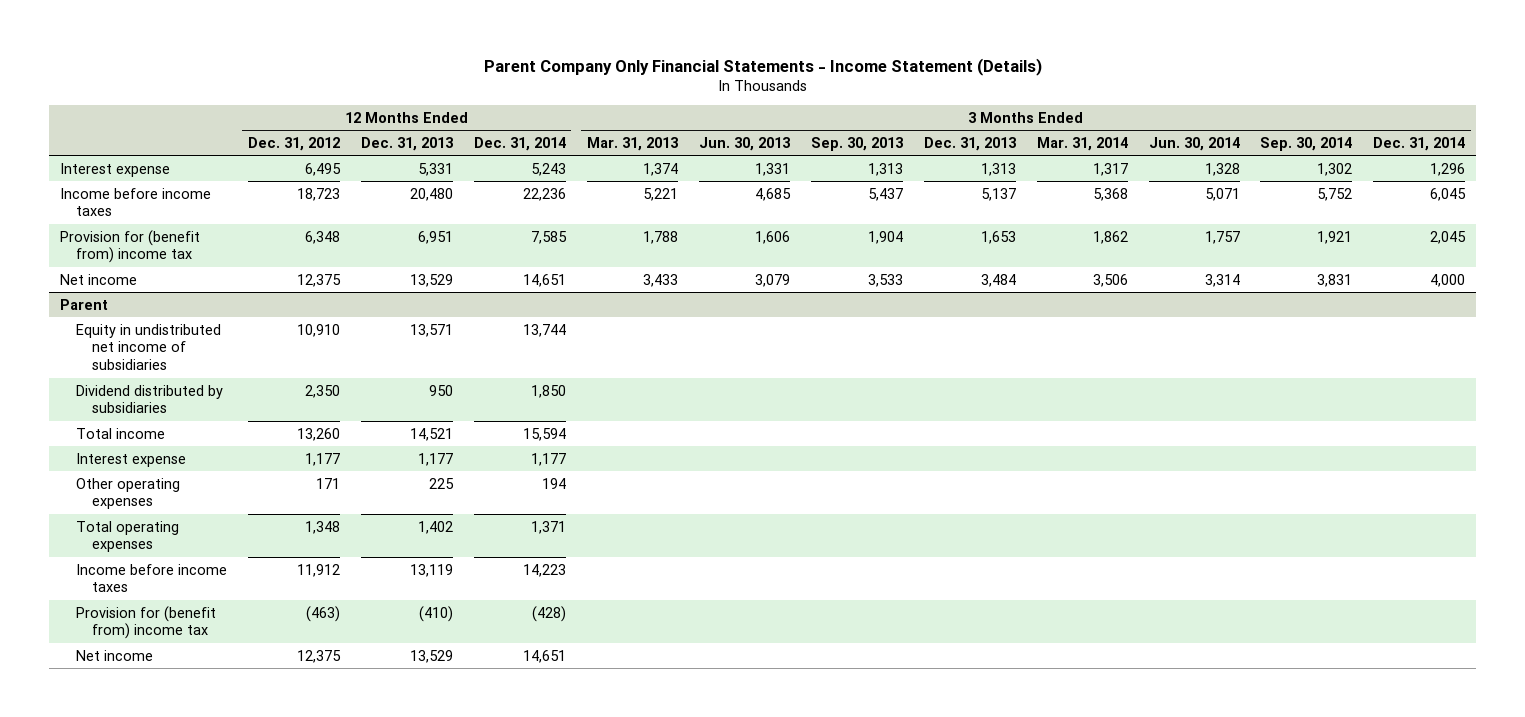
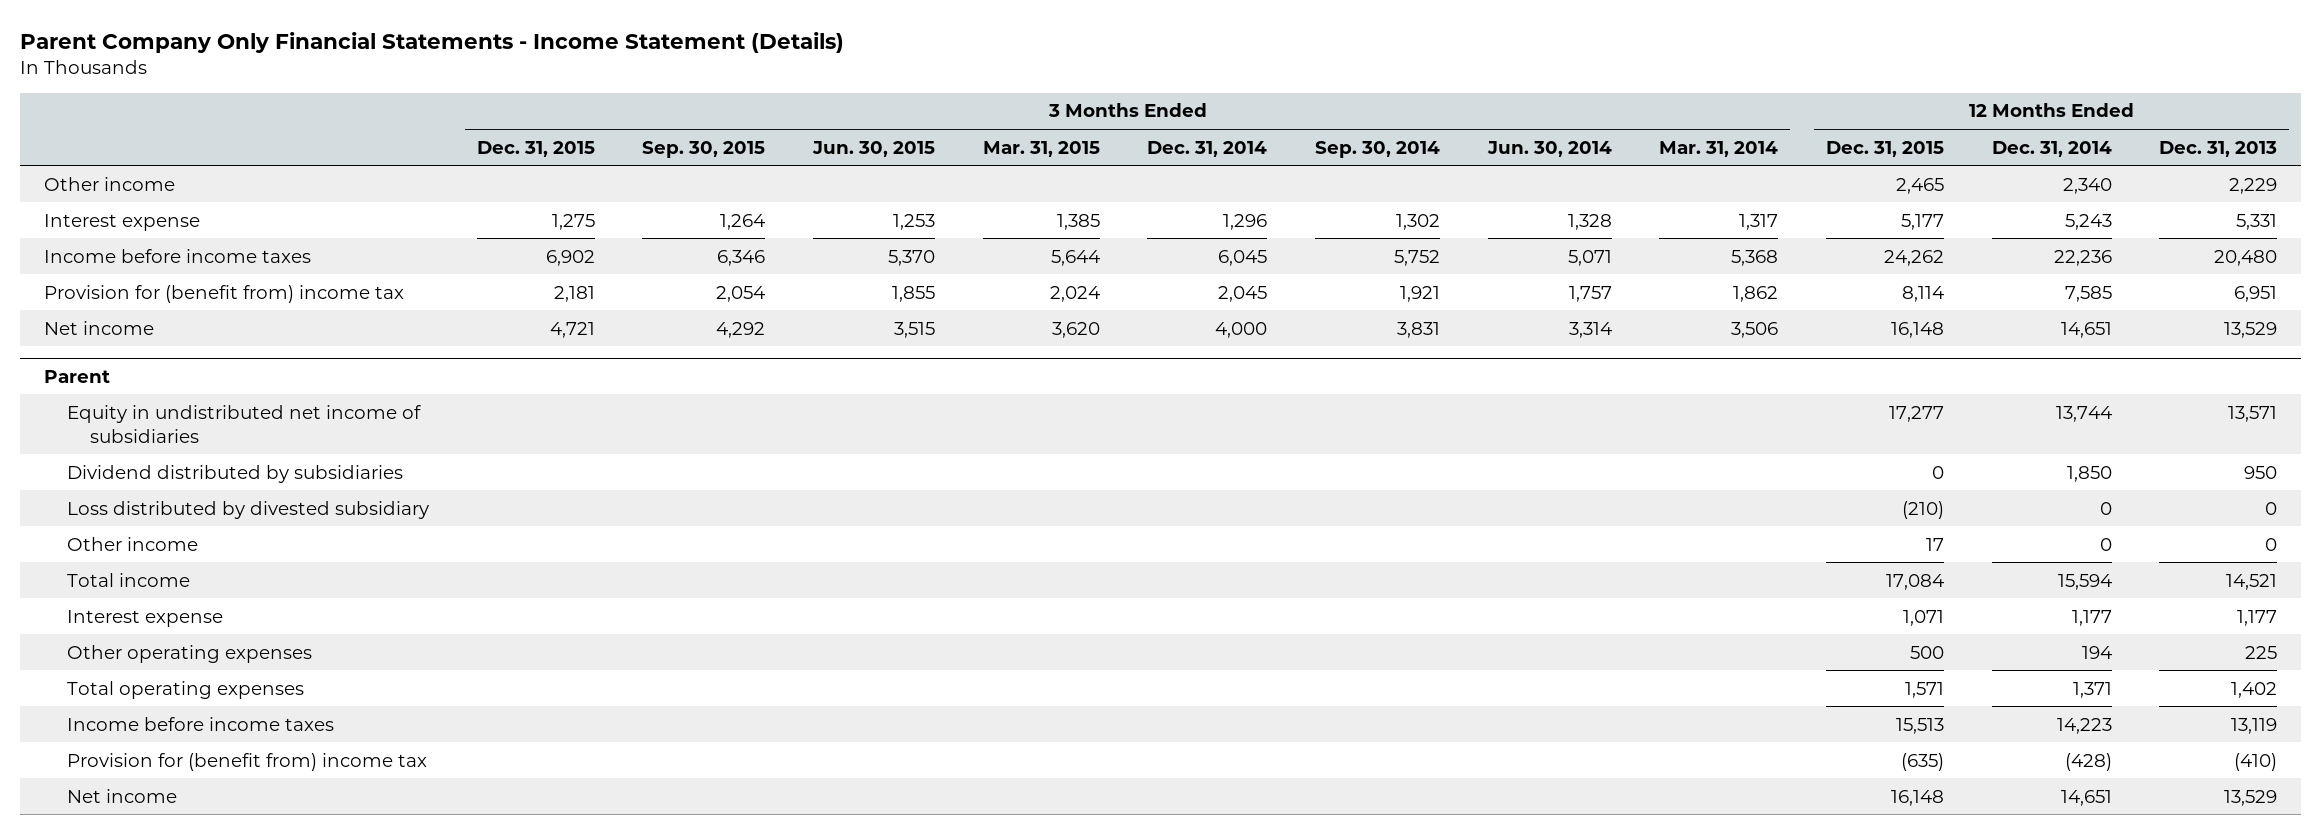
- | 12 Months Ended Dec. 31, 2012 | 12 Months Ended Dec. 31, 2013 | 12 Months Ended Dec. 31, 2014 | 3 Months Ended Mar. 31, 2013 | 3 Months Ended Jun. 30, 2013 | 3 Months Ended Sep. 30, 2013 | 3 Months Ended Dec. 31, 2013 | 3 Months Ended Mar. 31, 2014 | 3 Months Ended Jun. 30, 2014 | 3 Months Ended Sep. 30, 2014 | 3 Months Ended Dec. 31, 2014
+ | 3 Months Ended Dec. 31, 2015 | 3 Months Ended Sep. 30, 2015 | 3 Months Ended Jun. 30, 2015 | 3 Months Ended Mar. 31, 2015 | 3 Months Ended Dec. 31, 2014 | 3 Months Ended Sep. 30, 2014 | 3 Months Ended Jun. 30, 2014 | 3 Months Ended Mar. 31, 2014 | 12 Months Ended Dec. 31, 2015 | 12 Months Ended Dec. 31, 2014 | 12 Months Ended Dec. 31, 2013
+ Other income | | | | | | | | | 2,465 | 2,340 | 2,229
@ Parent
+ Loss distributed by divested subsidiary | | | | | | | | | (210) | 0 | 0
+ Other income | | | | | | | | | 17 | 0 | 0

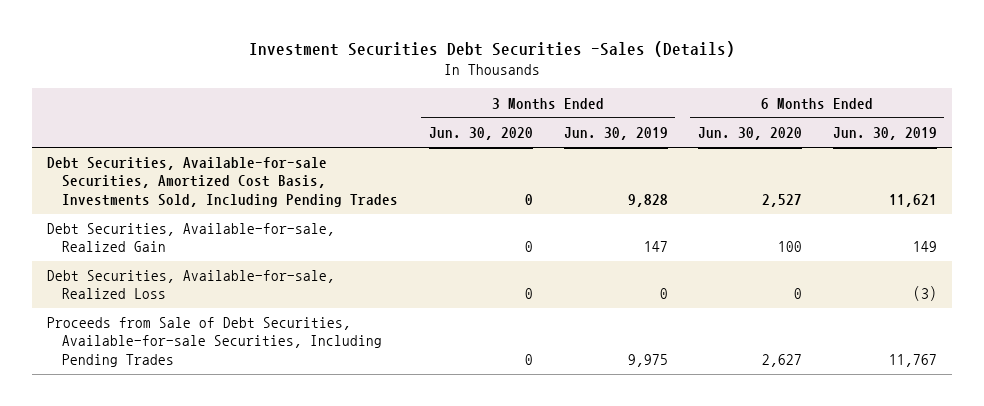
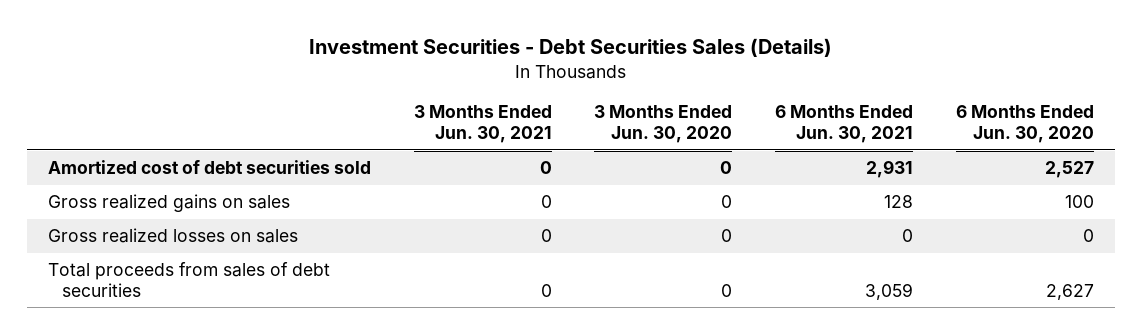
- Investment Securities Debt Securities -Sales (Details)
+ Investment Securities - Debt Securities Sales (Details)
- | 3 Months Ended Jun. 30, 2020 | 3 Months Ended Jun. 30, 2019 | 6 Months Ended Jun. 30, 2020 | 6 Months Ended Jun. 30, 2019
+ | 3 Months Ended Jun. 30, 2021 | 3 Months Ended Jun. 30, 2020 | 6 Months Ended Jun. 30, 2021 | 6 Months Ended Jun. 30, 2020
- Debt Securities, Available-for-sale Securities, Amortized Cost Basis, Investments Sold, Including Pending Trades | 0 | 9,828 | 2,527 | 11,621
- Debt Securities, Available-for-sale, Realized Gain | 0 | 147 | 100 | 149
- Debt Securities, Available-for-sale, Realized Loss | 0 | 0 | 0 | (3)
- Proceeds from Sale of Debt Securities, Available-for-sale Securities, Including Pending Trades | 0 | 9,975 | 2,627 | 11,767
+ Amortized cost of debt securities sold | 0 | 0 | 2,931 | 2,527
+ Gross realized gains on sales | 0 | 0 | 128 | 100
+ Gross realized losses on sales | 0 | 0 | 0 | 0
+ Total proceeds from sales of debt securities | 0 | 0 | 3,059 | 2,627

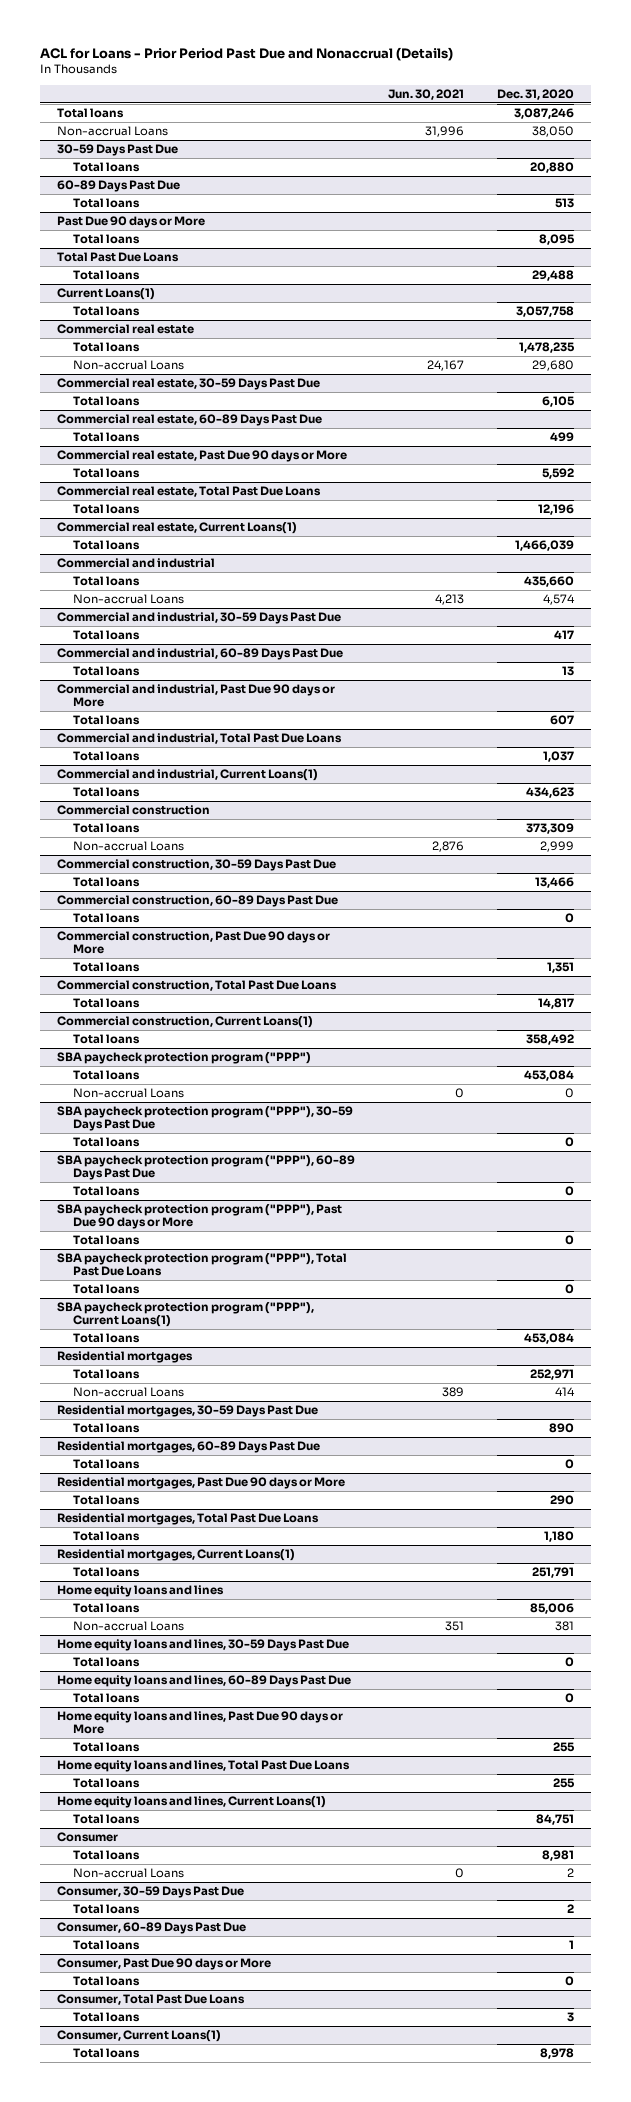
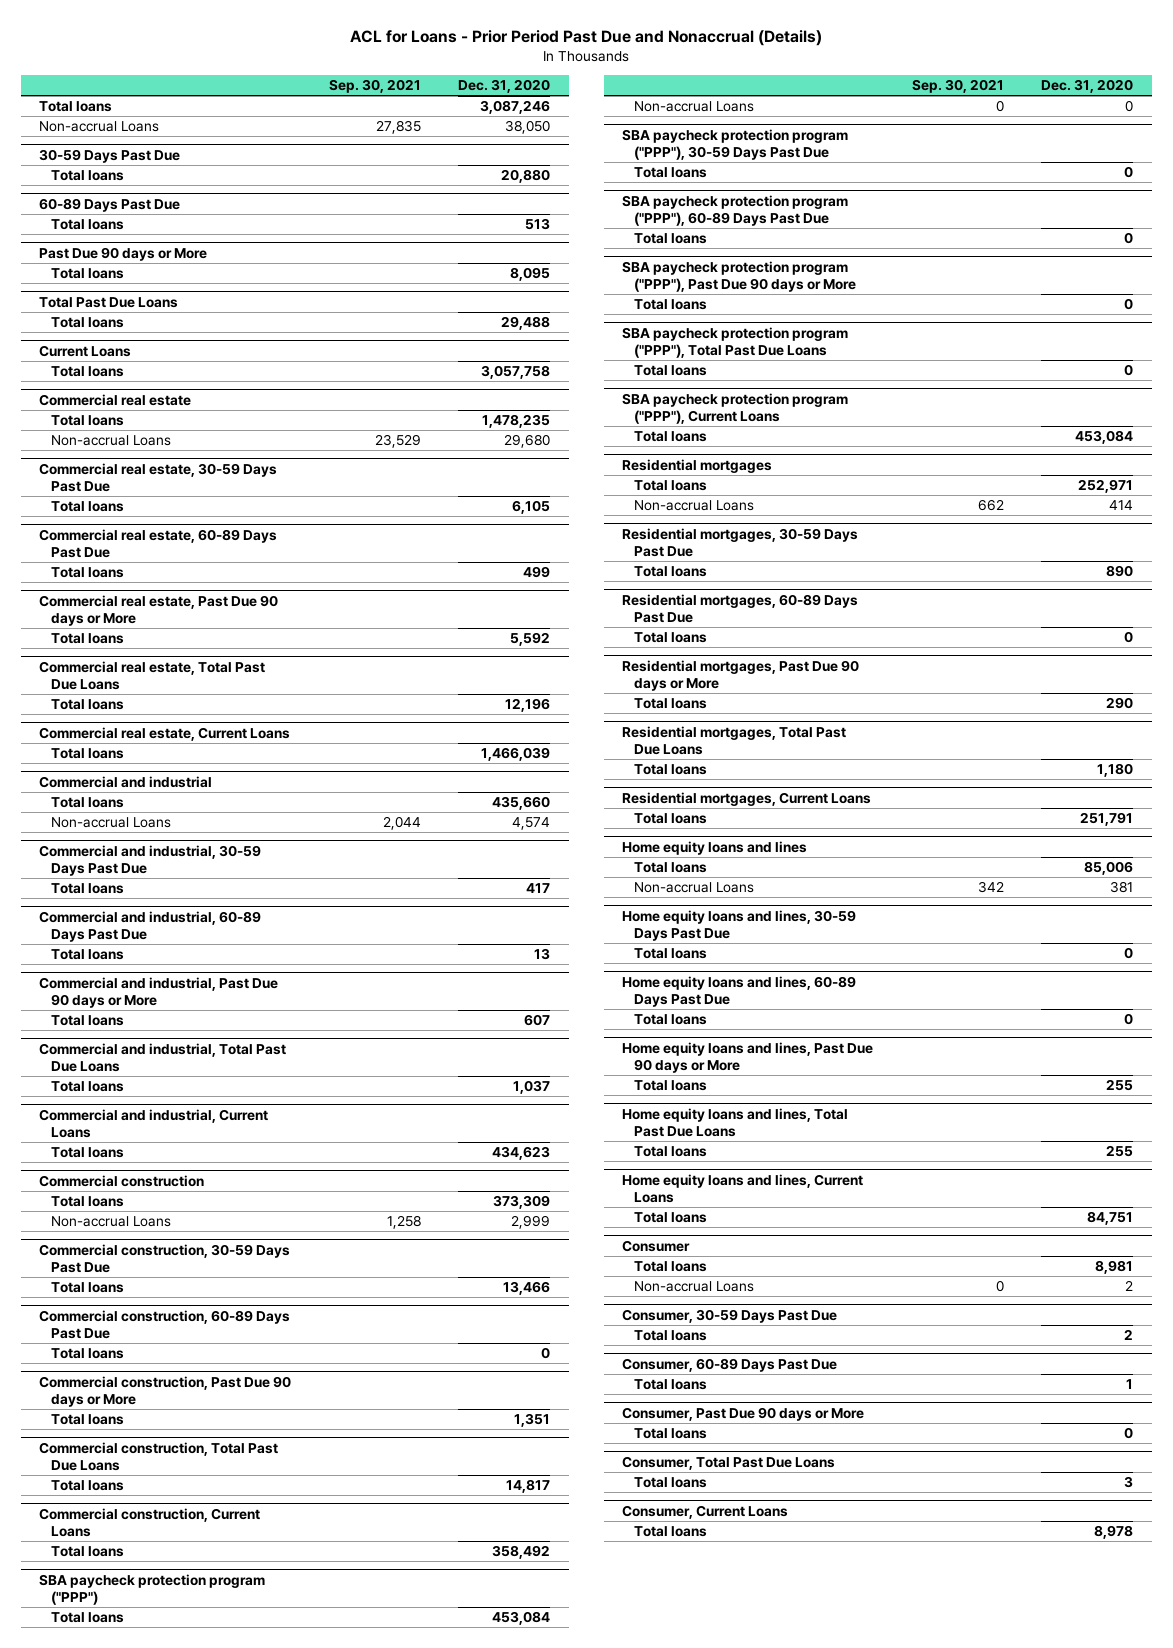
- | Jun. 30, 2021 | Dec. 31, 2020
+ | Sep. 30, 2021 | Dec. 31, 2020
- Current Loans(1)
+ Current Loans
- Commercial real estate, Current Loans(1)
+ Commercial real estate, Current Loans
- Commercial and industrial, Current Loans(1)
+ Commercial and industrial, Current Loans
- Commercial construction, Current Loans(1)
+ Commercial construction, Current Loans
- SBA paycheck protection program ("PPP"), Current Loans(1)
+ SBA paycheck protection program ("PPP"), Current Loans
- Residential mortgages, Current Loans(1)
+ Residential mortgages, Current Loans
- Home equity loans and lines, Current Loans(1)
+ Home equity loans and lines, Current Loans
- Consumer, Current Loans(1)
+ Consumer, Current Loans

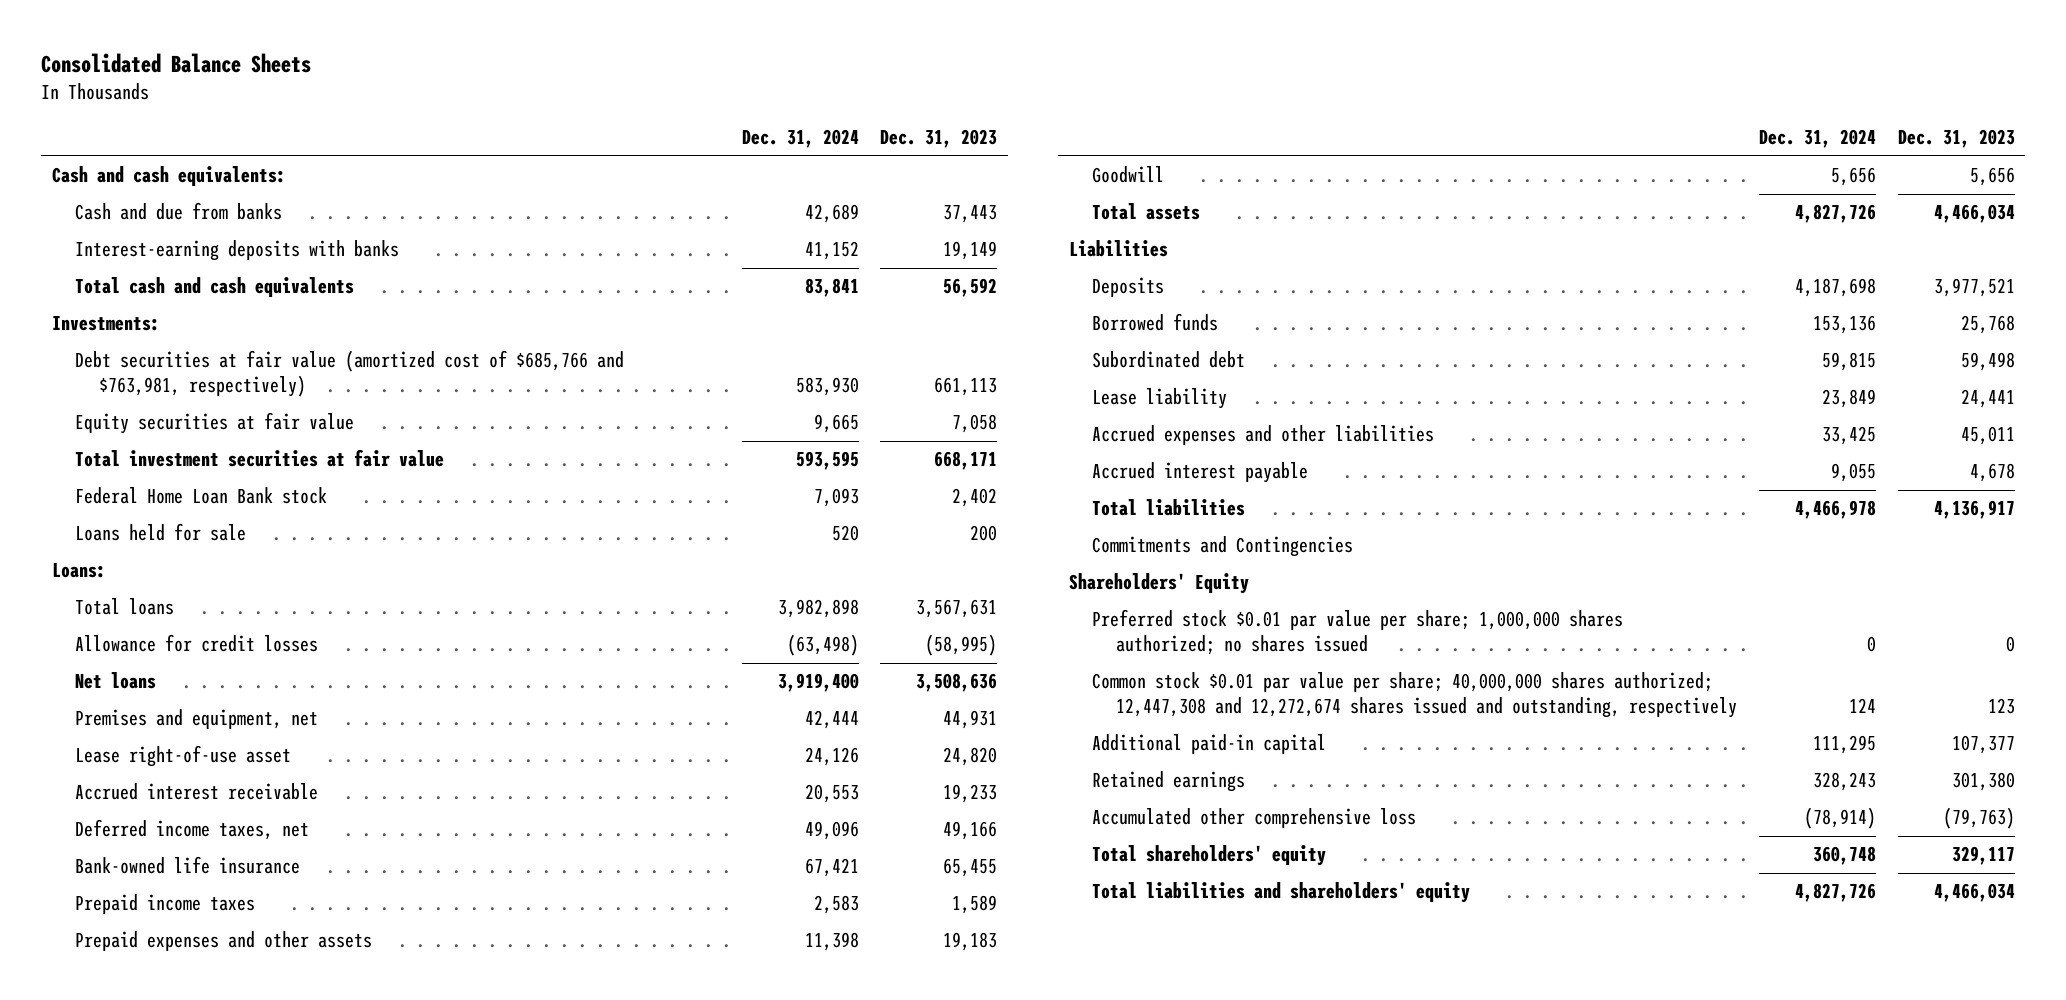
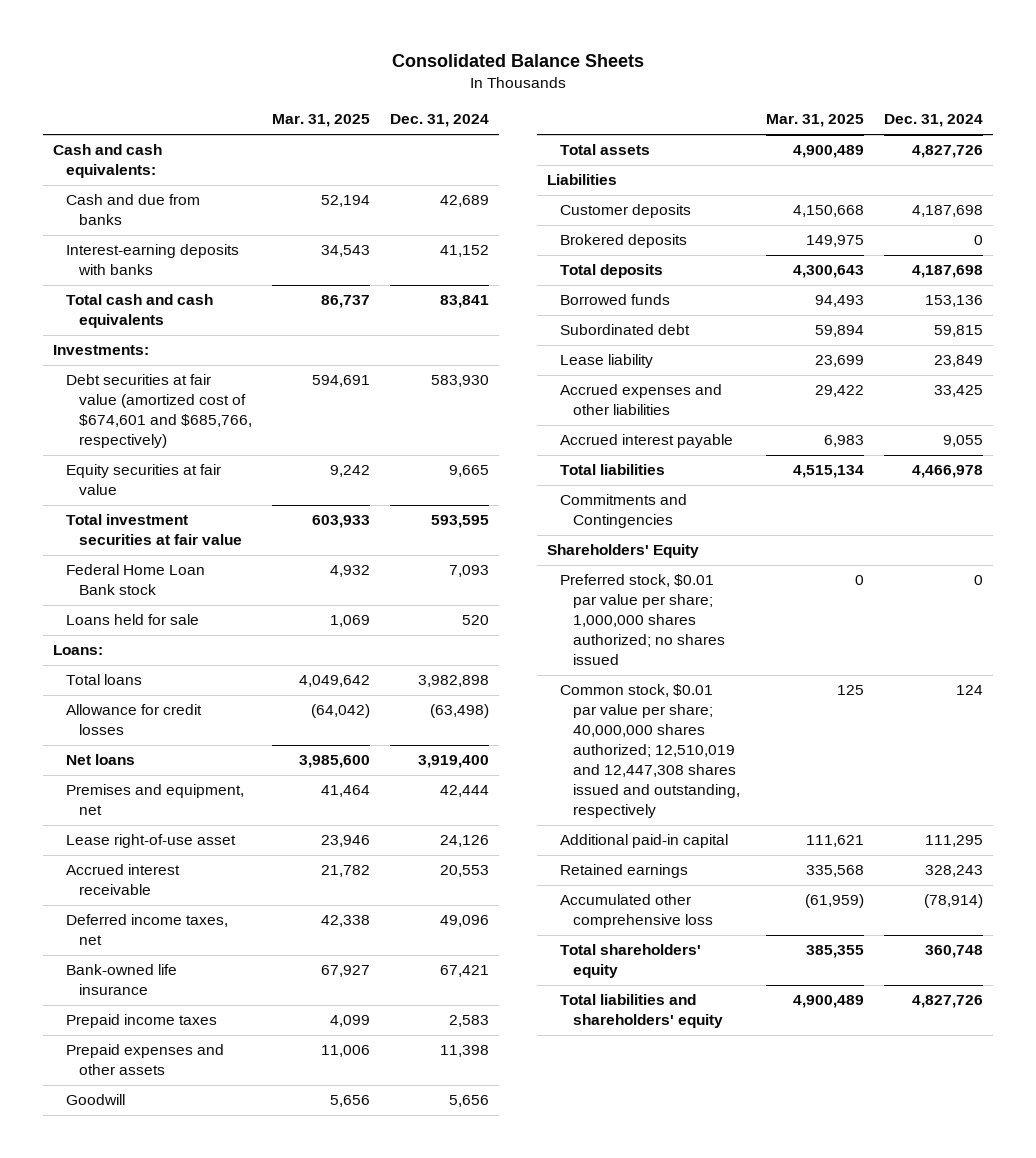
- | Dec. 31, 2024 | Dec. 31, 2023
+ | Mar. 31, 2025 | Dec. 31, 2024
- Debt securities at fair value (amortized cost of $685,766 and $763,981, respectively) | 583,930 | 661,113
+ Debt securities at fair value (amortized cost of $674,601 and $685,766, respectively) | 594,691 | 583,930
- Deposits | 4,187,698 | 3,977,521
+ Customer deposits | 4,150,668 | 4,187,698
+ Brokered deposits | 149,975 | 0
+ Total deposits | 4,300,643 | 4,187,698
- Preferred stock $0.01 par value per share; 1,000,000 shares authorized; no shares issued | 0 | 0
- Common stock $0.01 par value per share; 40,000,000 shares authorized; 12,447,308 and 12,272,674 shares issued and outstanding, respectively | 124 | 123
+ Preferred stock, $0.01 par value per share; 1,000,000 shares authorized; no shares issued | 0 | 0
+ Common stock, $0.01 par value per share; 40,000,000 shares authorized; 12,510,019 and 12,447,308 shares issued and outstanding, respectively | 125 | 124

